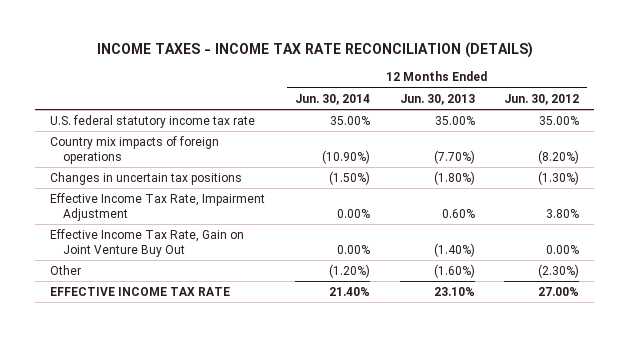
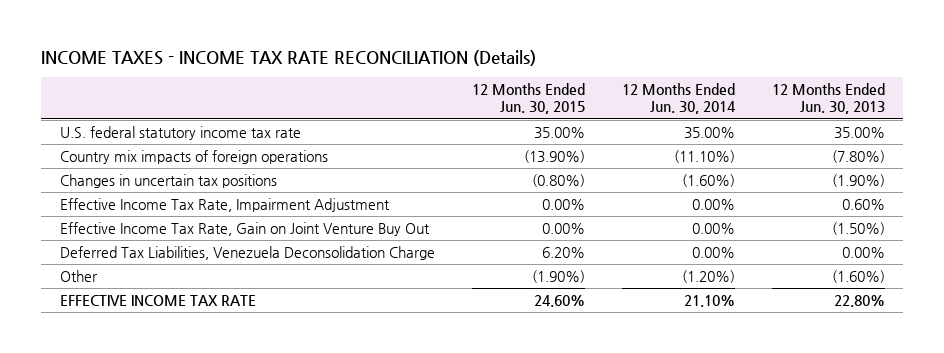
- INCOME TAXES - INCOME TAX RATE RECONCILIATION (DETAILS)
+ INCOME TAXES - INCOME TAX RATE RECONCILIATION (Details)
- | 12 Months Ended Jun. 30, 2014 | 12 Months Ended Jun. 30, 2013 | 12 Months Ended Jun. 30, 2012
+ | 12 Months Ended Jun. 30, 2015 | 12 Months Ended Jun. 30, 2014 | 12 Months Ended Jun. 30, 2013
- Country mix impacts of foreign operations | (10.90%) | (7.70%) | (8.20%)
- Changes in uncertain tax positions | (1.50%) | (1.80%) | (1.30%)
+ Country mix impacts of foreign operations | (13.90%) | (11.10%) | (7.80%)
+ Changes in uncertain tax positions | (0.80%) | (1.60%) | (1.90%)
- Effective Income Tax Rate, Gain on Joint Venture Buy Out | 0.00% | (1.40%) | 0.00%
+ Effective Income Tax Rate, Gain on Joint Venture Buy Out | 0.00% | 0.00% | (1.50%)
+ Deferred Tax Liabilities, Venezuela Deconsolidation Charge | 6.20% | 0.00% | 0.00%
- EFFECTIVE INCOME TAX RATE | 21.40% | 23.10% | 27.00%
+ EFFECTIVE INCOME TAX RATE | 24.60% | 21.10% | 22.80%

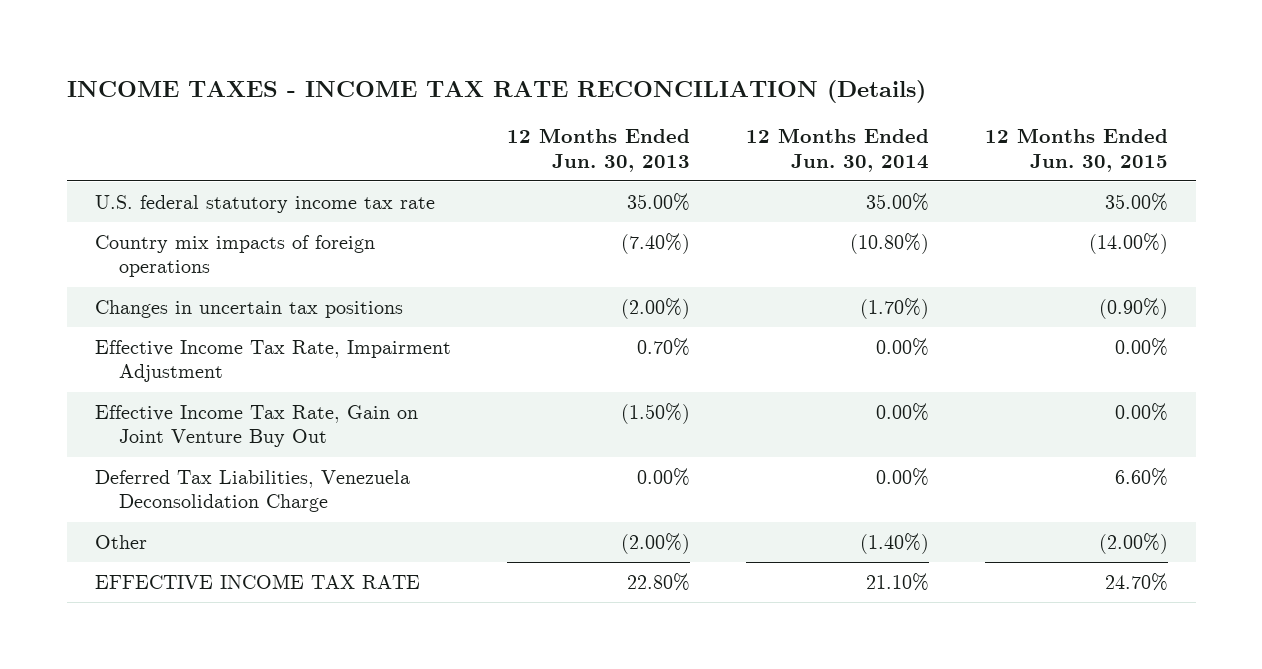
- | 12 Months Ended Jun. 30, 2015 | 12 Months Ended Jun. 30, 2014 | 12 Months Ended Jun. 30, 2013
+ | 12 Months Ended Jun. 30, 2013 | 12 Months Ended Jun. 30, 2014 | 12 Months Ended Jun. 30, 2015
- Country mix impacts of foreign operations | (13.90%) | (11.10%) | (7.80%)
- Changes in uncertain tax positions | (0.80%) | (1.60%) | (1.90%)
- Effective Income Tax Rate, Impairment Adjustment | 0.00% | 0.00% | 0.60%
+ Country mix impacts of foreign operations | (7.40%) | (10.80%) | (14.00%)
+ Changes in uncertain tax positions | (2.00%) | (1.70%) | (0.90%)
+ Effective Income Tax Rate, Impairment Adjustment | 0.70% | 0.00% | 0.00%
- Deferred Tax Liabilities, Venezuela Deconsolidation Charge | 6.20% | 0.00% | 0.00%
- Other | (1.90%) | (1.20%) | (1.60%)
- EFFECTIVE INCOME TAX RATE | 24.60% | 21.10% | 22.80%
+ Deferred Tax Liabilities, Venezuela Deconsolidation Charge | 0.00% | 0.00% | 6.60%
+ Other | (2.00%) | (1.40%) | (2.00%)
+ EFFECTIVE INCOME TAX RATE | 22.80% | 21.10% | 24.70%

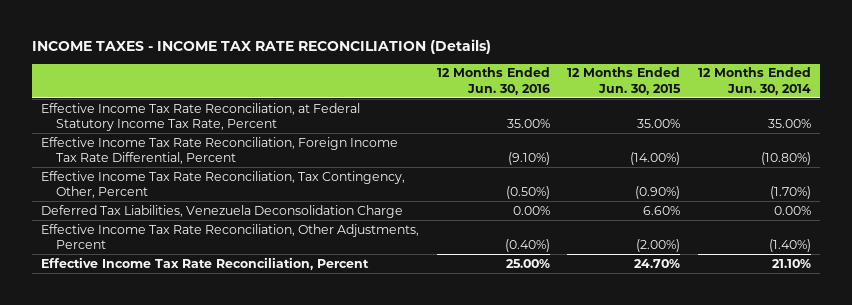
- | 12 Months Ended Jun. 30, 2013 | 12 Months Ended Jun. 30, 2014 | 12 Months Ended Jun. 30, 2015
+ | 12 Months Ended Jun. 30, 2016 | 12 Months Ended Jun. 30, 2015 | 12 Months Ended Jun. 30, 2014
- U.S. federal statutory income tax rate | 35.00% | 35.00% | 35.00%
- Country mix impacts of foreign operations | (7.40%) | (10.80%) | (14.00%)
- Changes in uncertain tax positions | (2.00%) | (1.70%) | (0.90%)
- Effective Income Tax Rate, Impairment Adjustment | 0.70% | 0.00% | 0.00%
- Effective Income Tax Rate, Gain on Joint Venture Buy Out | (1.50%) | 0.00% | 0.00%
+ Effective Income Tax Rate Reconciliation, at Federal Statutory Income Tax Rate, Percent | 35.00% | 35.00% | 35.00%
+ Effective Income Tax Rate Reconciliation, Foreign Income Tax Rate Differential, Percent | (9.10%) | (14.00%) | (10.80%)
+ Effective Income Tax Rate Reconciliation, Tax Contingency, Other, Percent | (0.50%) | (0.90%) | (1.70%)
- Other | (2.00%) | (1.40%) | (2.00%)
- EFFECTIVE INCOME TAX RATE | 22.80% | 21.10% | 24.70%
+ Effective Income Tax Rate Reconciliation, Other Adjustments, Percent | (0.40%) | (2.00%) | (1.40%)
+ Effective Income Tax Rate Reconciliation, Percent | 25.00% | 24.70% | 21.10%

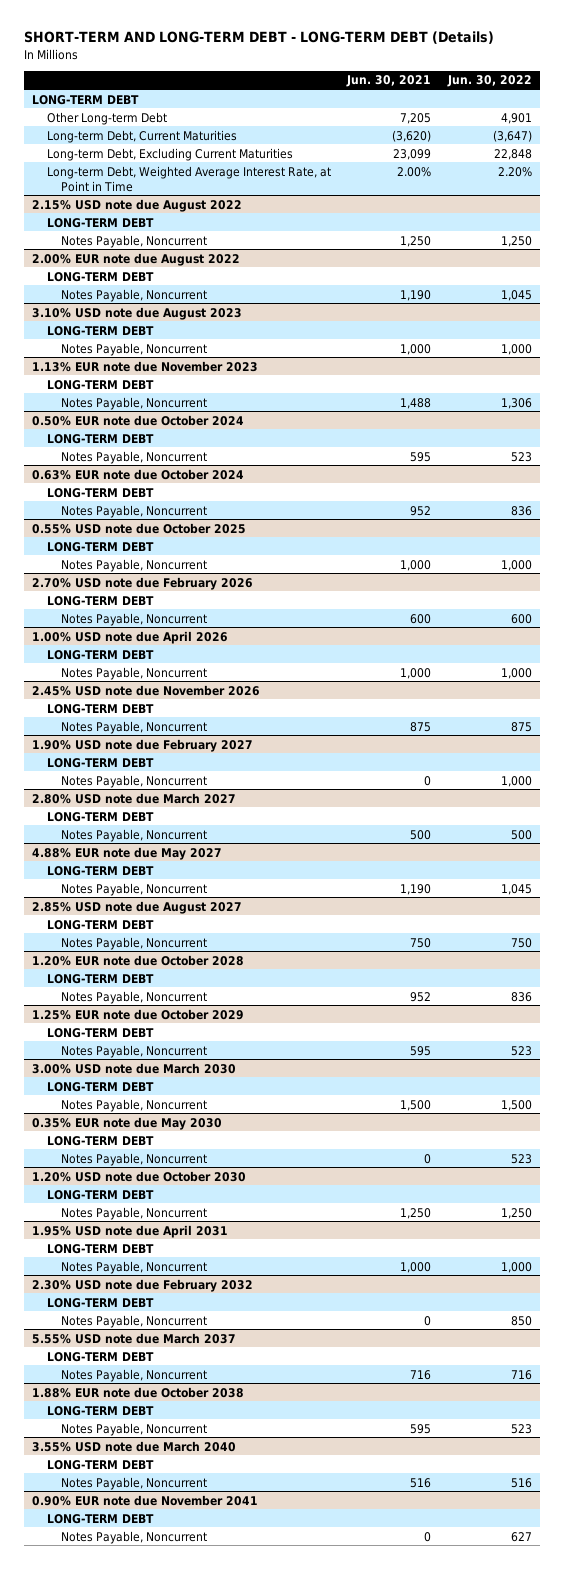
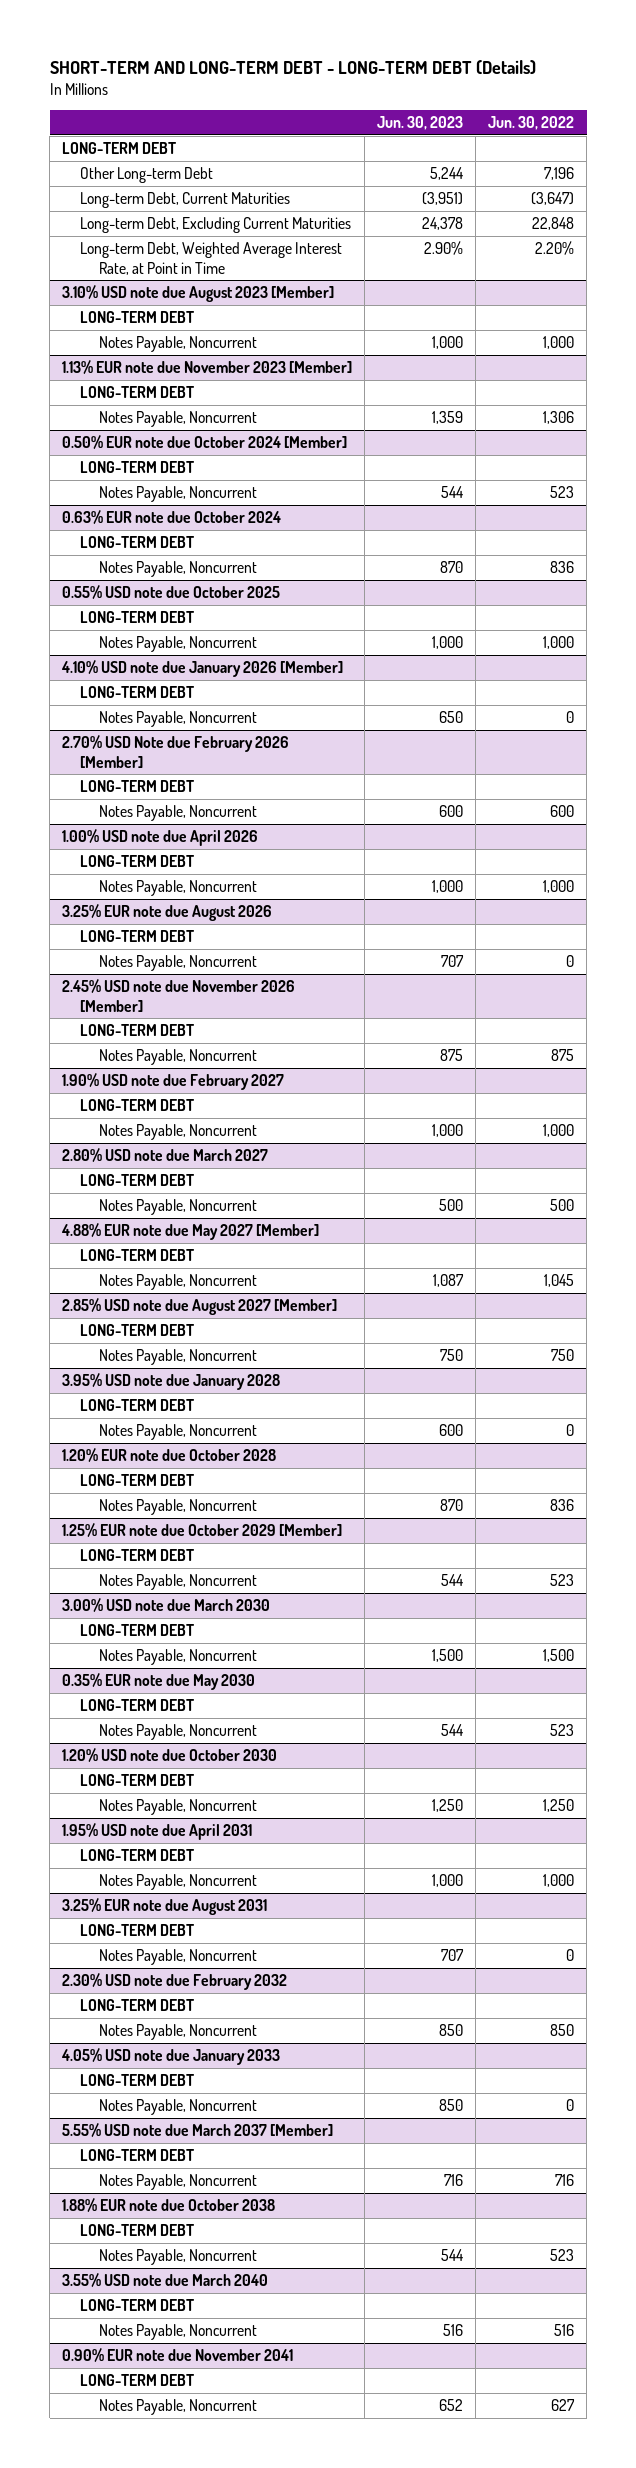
- | Jun. 30, 2021 | Jun. 30, 2022
+ | Jun. 30, 2023 | Jun. 30, 2022
- Other Long-term Debt | 7,205 | 4,901
+ Other Long-term Debt | 5,244 | 7,196
- 2.15% USD note due August 2022
- LONG-TERM DEBT
- Notes Payable, Noncurrent | 1,250 | 1,250
- 2.00% EUR note due August 2022
- LONG-TERM DEBT
- Notes Payable, Noncurrent | 1,190 | 1,045
- 3.10% USD note due August 2023
+ 3.10% USD note due August 2023 [Member]
- 1.13% EUR note due November 2023
+ 1.13% EUR note due November 2023 [Member]
- 0.50% EUR note due October 2024
+ 0.50% EUR note due October 2024 [Member]
- 2.70% USD note due February 2026
+ 4.10% USD note due January 2026 [Member]
+ Notes Payable, Noncurrent | 650 | 0
+ 2.70% USD Note due February 2026 [Member]
+ LONG-TERM DEBT
- 2.45% USD note due November 2026
+ 3.25% EUR note due August 2026
+ Notes Payable, Noncurrent | 707 | 0
+ 2.45% USD note due November 2026 [Member]
+ LONG-TERM DEBT
- 4.88% EUR note due May 2027
+ 4.88% EUR note due May 2027 [Member]
- 2.85% USD note due August 2027
+ 2.85% USD note due August 2027 [Member]
+ 3.95% USD note due January 2028
+ LONG-TERM DEBT
+ Notes Payable, Noncurrent | 600 | 0
- 1.25% EUR note due October 2029
+ 1.25% EUR note due October 2029 [Member]
+ 3.25% EUR note due August 2031
+ LONG-TERM DEBT
+ Notes Payable, Noncurrent | 707 | 0
- 5.55% USD note due March 2037
+ 4.05% USD note due January 2033
+ Notes Payable, Noncurrent | 850 | 0
+ 5.55% USD note due March 2037 [Member]
+ LONG-TERM DEBT

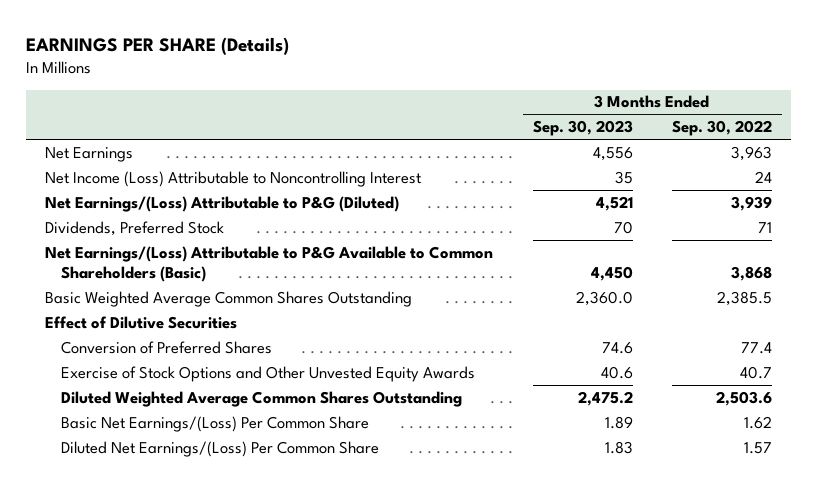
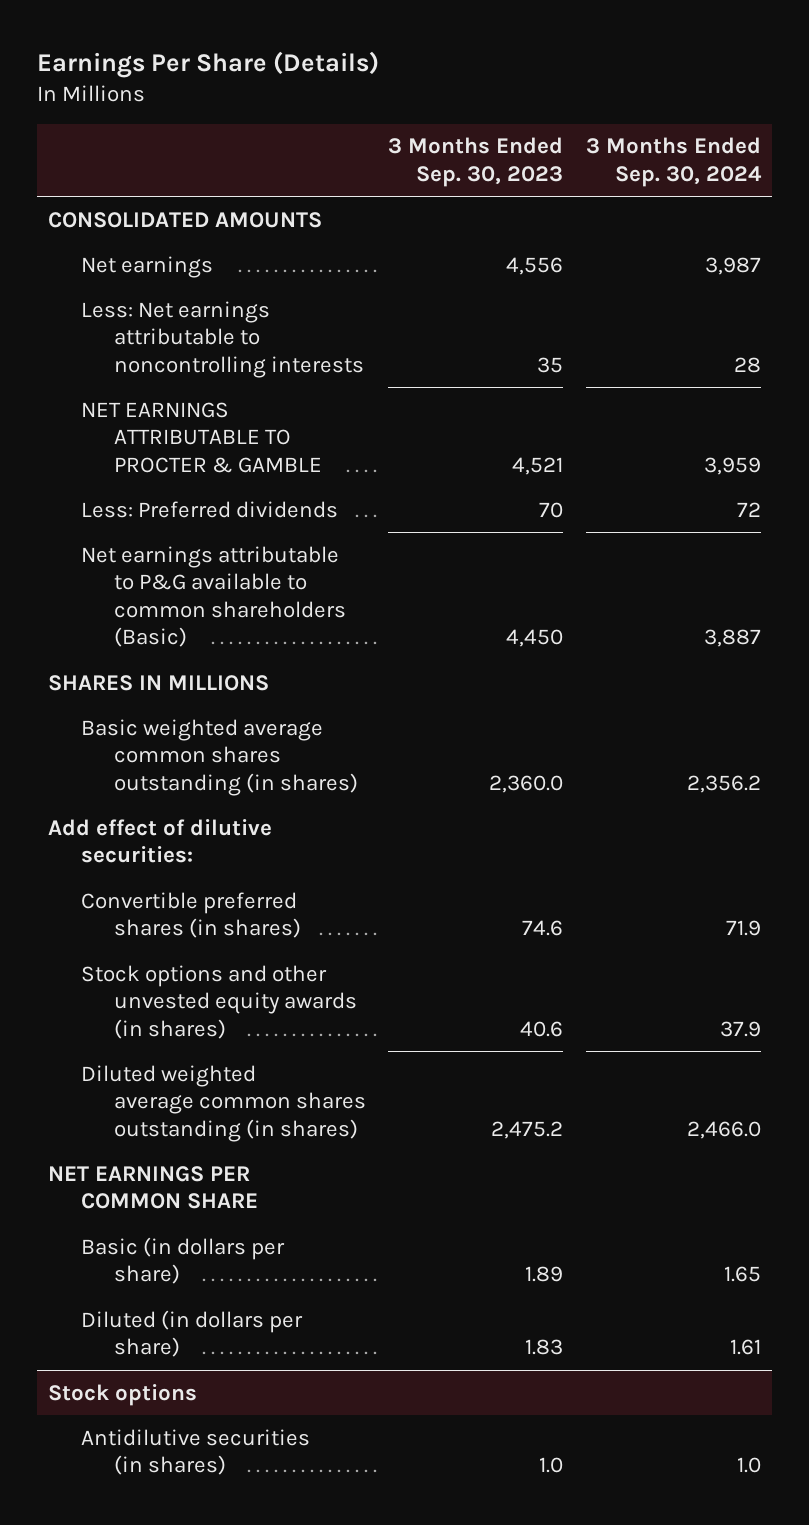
- EARNINGS PER SHARE (Details)
+ Earnings Per Share (Details)
- | 3 Months Ended Sep. 30, 2023 | 3 Months Ended Sep. 30, 2022
+ | 3 Months Ended Sep. 30, 2023 | 3 Months Ended Sep. 30, 2024
- Net Earnings | 4,556 | 3,963
- Net Income (Loss) Attributable to Noncontrolling Interest | 35 | 24
- Net Earnings/(Loss) Attributable to P&G (Diluted) | 4,521 | 3,939
- Dividends, Preferred Stock | 70 | 71
- Net Earnings/(Loss) Attributable to P&G Available to Common Shareholders (Basic) | 4,450 | 3,868
- Basic Weighted Average Common Shares Outstanding | 2,360.0 | 2,385.5
- Effect of Dilutive Securities
- Conversion of Preferred Shares | 74.6 | 77.4
- Exercise of Stock Options and Other Unvested Equity Awards | 40.6 | 40.7
- Diluted Weighted Average Common Shares Outstanding | 2,475.2 | 2,503.6
- Basic Net Earnings/(Loss) Per Common Share | 1.89 | 1.62
- Diluted Net Earnings/(Loss) Per Common Share | 1.83 | 1.57
+ CONSOLIDATED AMOUNTS
+ Net earnings | 4,556 | 3,987
+ Less: Net earnings attributable to noncontrolling interests | 35 | 28
+ NET EARNINGS ATTRIBUTABLE TO PROCTER & GAMBLE | 4,521 | 3,959
+ Less: Preferred dividends | 70 | 72
+ Net earnings attributable to P&G available to common shareholders (Basic) | 4,450 | 3,887
+ SHARES IN MILLIONS
+ Basic weighted average common shares outstanding (in shares) | 2,360.0 | 2,356.2
+ Add effect of dilutive securities:
+ Convertible preferred shares (in shares) | 74.6 | 71.9
+ Stock options and other unvested equity awards (in shares) | 40.6 | 37.9
+ Diluted weighted average common shares outstanding (in shares) | 2,475.2 | 2,466.0
+ NET EARNINGS PER COMMON SHARE
+ Basic (in dollars per share) | 1.89 | 1.65
+ Diluted (in dollars per share) | 1.83 | 1.61
+ Stock options
+ Antidilutive securities (in shares) | 1.0 | 1.0

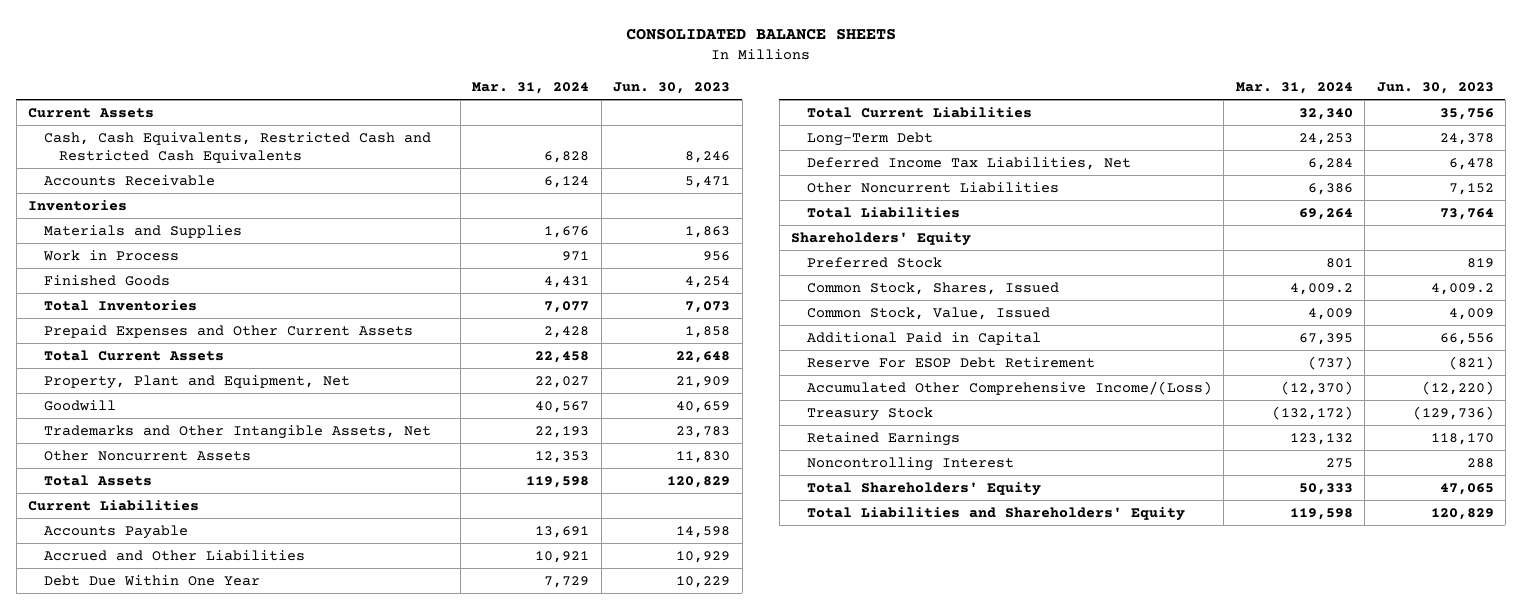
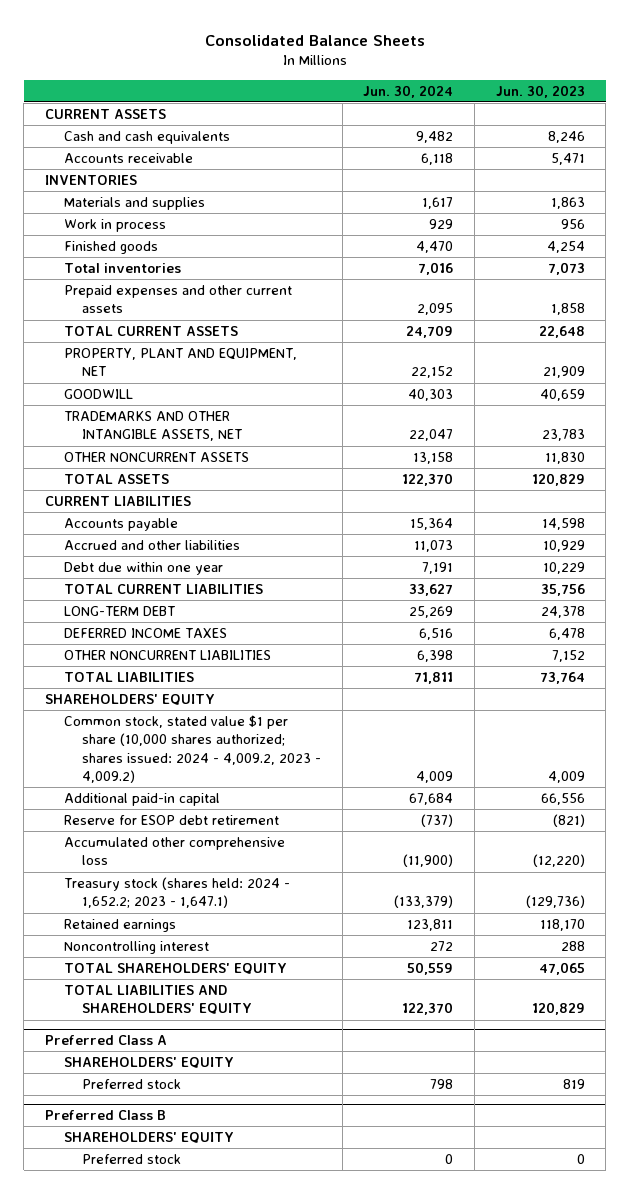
- CONSOLIDATED BALANCE SHEETS
+ Consolidated Balance Sheets
- | Mar. 31, 2024 | Jun. 30, 2023
+ | Jun. 30, 2024 | Jun. 30, 2023
- Current Assets
- Cash, Cash Equivalents, Restricted Cash and Restricted Cash Equivalents | 6,828 | 8,246
- Accounts Receivable | 6,124 | 5,471
- Inventories
- Materials and Supplies | 1,676 | 1,863
- Work in Process | 971 | 956
- Finished Goods | 4,431 | 4,254
- Total Inventories | 7,077 | 7,073
- Prepaid Expenses and Other Current Assets | 2,428 | 1,858
- Total Current Assets | 22,458 | 22,648
- Property, Plant and Equipment, Net | 22,027 | 21,909
- Goodwill | 40,567 | 40,659
- Trademarks and Other Intangible Assets, Net | 22,193 | 23,783
- Other Noncurrent Assets | 12,353 | 11,830
- Total Assets | 119,598 | 120,829
- Current Liabilities
- Accounts Payable | 13,691 | 14,598
- Accrued and Other Liabilities | 10,921 | 10,929
- Debt Due Within One Year | 7,729 | 10,229
- Total Current Liabilities | 32,340 | 35,756
- Long-Term Debt | 24,253 | 24,378
- Deferred Income Tax Liabilities, Net | 6,284 | 6,478
- Other Noncurrent Liabilities | 6,386 | 7,152
- Total Liabilities | 69,264 | 73,764
- Shareholders' Equity
- Preferred Stock | 801 | 819
- Common Stock, Shares, Issued | 4,009.2 | 4,009.2
- Common Stock, Value, Issued | 4,009 | 4,009
- Additional Paid in Capital | 67,395 | 66,556
- Reserve For ESOP Debt Retirement | (737) | (821)
- Accumulated Other Comprehensive Income/(Loss) | (12,370) | (12,220)
- Treasury Stock | (132,172) | (129,736)
- Retained Earnings | 123,132 | 118,170
- Noncontrolling Interest | 275 | 288
- Total Shareholders' Equity | 50,333 | 47,065
- Total Liabilities and Shareholders' Equity | 119,598 | 120,829
+ CURRENT ASSETS
+ Cash and cash equivalents | 9,482 | 8,246
+ Accounts receivable | 6,118 | 5,471
+ INVENTORIES
+ Materials and supplies | 1,617 | 1,863
+ Work in process | 929 | 956
+ Finished goods | 4,470 | 4,254
+ Total inventories | 7,016 | 7,073
+ Prepaid expenses and other current assets | 2,095 | 1,858
+ TOTAL CURRENT ASSETS | 24,709 | 22,648
+ PROPERTY, PLANT AND EQUIPMENT, NET | 22,152 | 21,909
+ GOODWILL | 40,303 | 40,659
+ TRADEMARKS AND OTHER INTANGIBLE ASSETS, NET | 22,047 | 23,783
+ OTHER NONCURRENT ASSETS | 13,158 | 11,830
+ TOTAL ASSETS | 122,370 | 120,829
+ CURRENT LIABILITIES
+ Accounts payable | 15,364 | 14,598
+ Accrued and other liabilities | 11,073 | 10,929
+ Debt due within one year | 7,191 | 10,229
+ TOTAL CURRENT LIABILITIES | 33,627 | 35,756
+ LONG-TERM DEBT | 25,269 | 24,378
+ DEFERRED INCOME TAXES | 6,516 | 6,478
+ OTHER NONCURRENT LIABILITIES | 6,398 | 7,152
+ TOTAL LIABILITIES | 71,811 | 73,764
+ SHAREHOLDERS' EQUITY
+ Common stock, stated value $1 per share (10,000 shares authorized; shares issued: 2024 - 4,009.2, 2023 - 4,009.2) | 4,009 | 4,009
+ Additional paid-in capital | 67,684 | 66,556
+ Reserve for ESOP debt retirement | (737) | (821)
+ Accumulated other comprehensive loss | (11,900) | (12,220)
+ Treasury stock (shares held: 2024 - 1,652.2; 2023 - 1,647.1) | (133,379) | (129,736)
+ Retained earnings | 123,811 | 118,170
+ Noncontrolling interest | 272 | 288
+ TOTAL SHAREHOLDERS' EQUITY | 50,559 | 47,065
+ TOTAL LIABILITIES AND SHAREHOLDERS' EQUITY | 122,370 | 120,829
+ Preferred Class A
+ SHAREHOLDERS' EQUITY
+ Preferred stock | 798 | 819
+ Preferred Class B
+ SHAREHOLDERS' EQUITY
+ Preferred stock | 0 | 0

